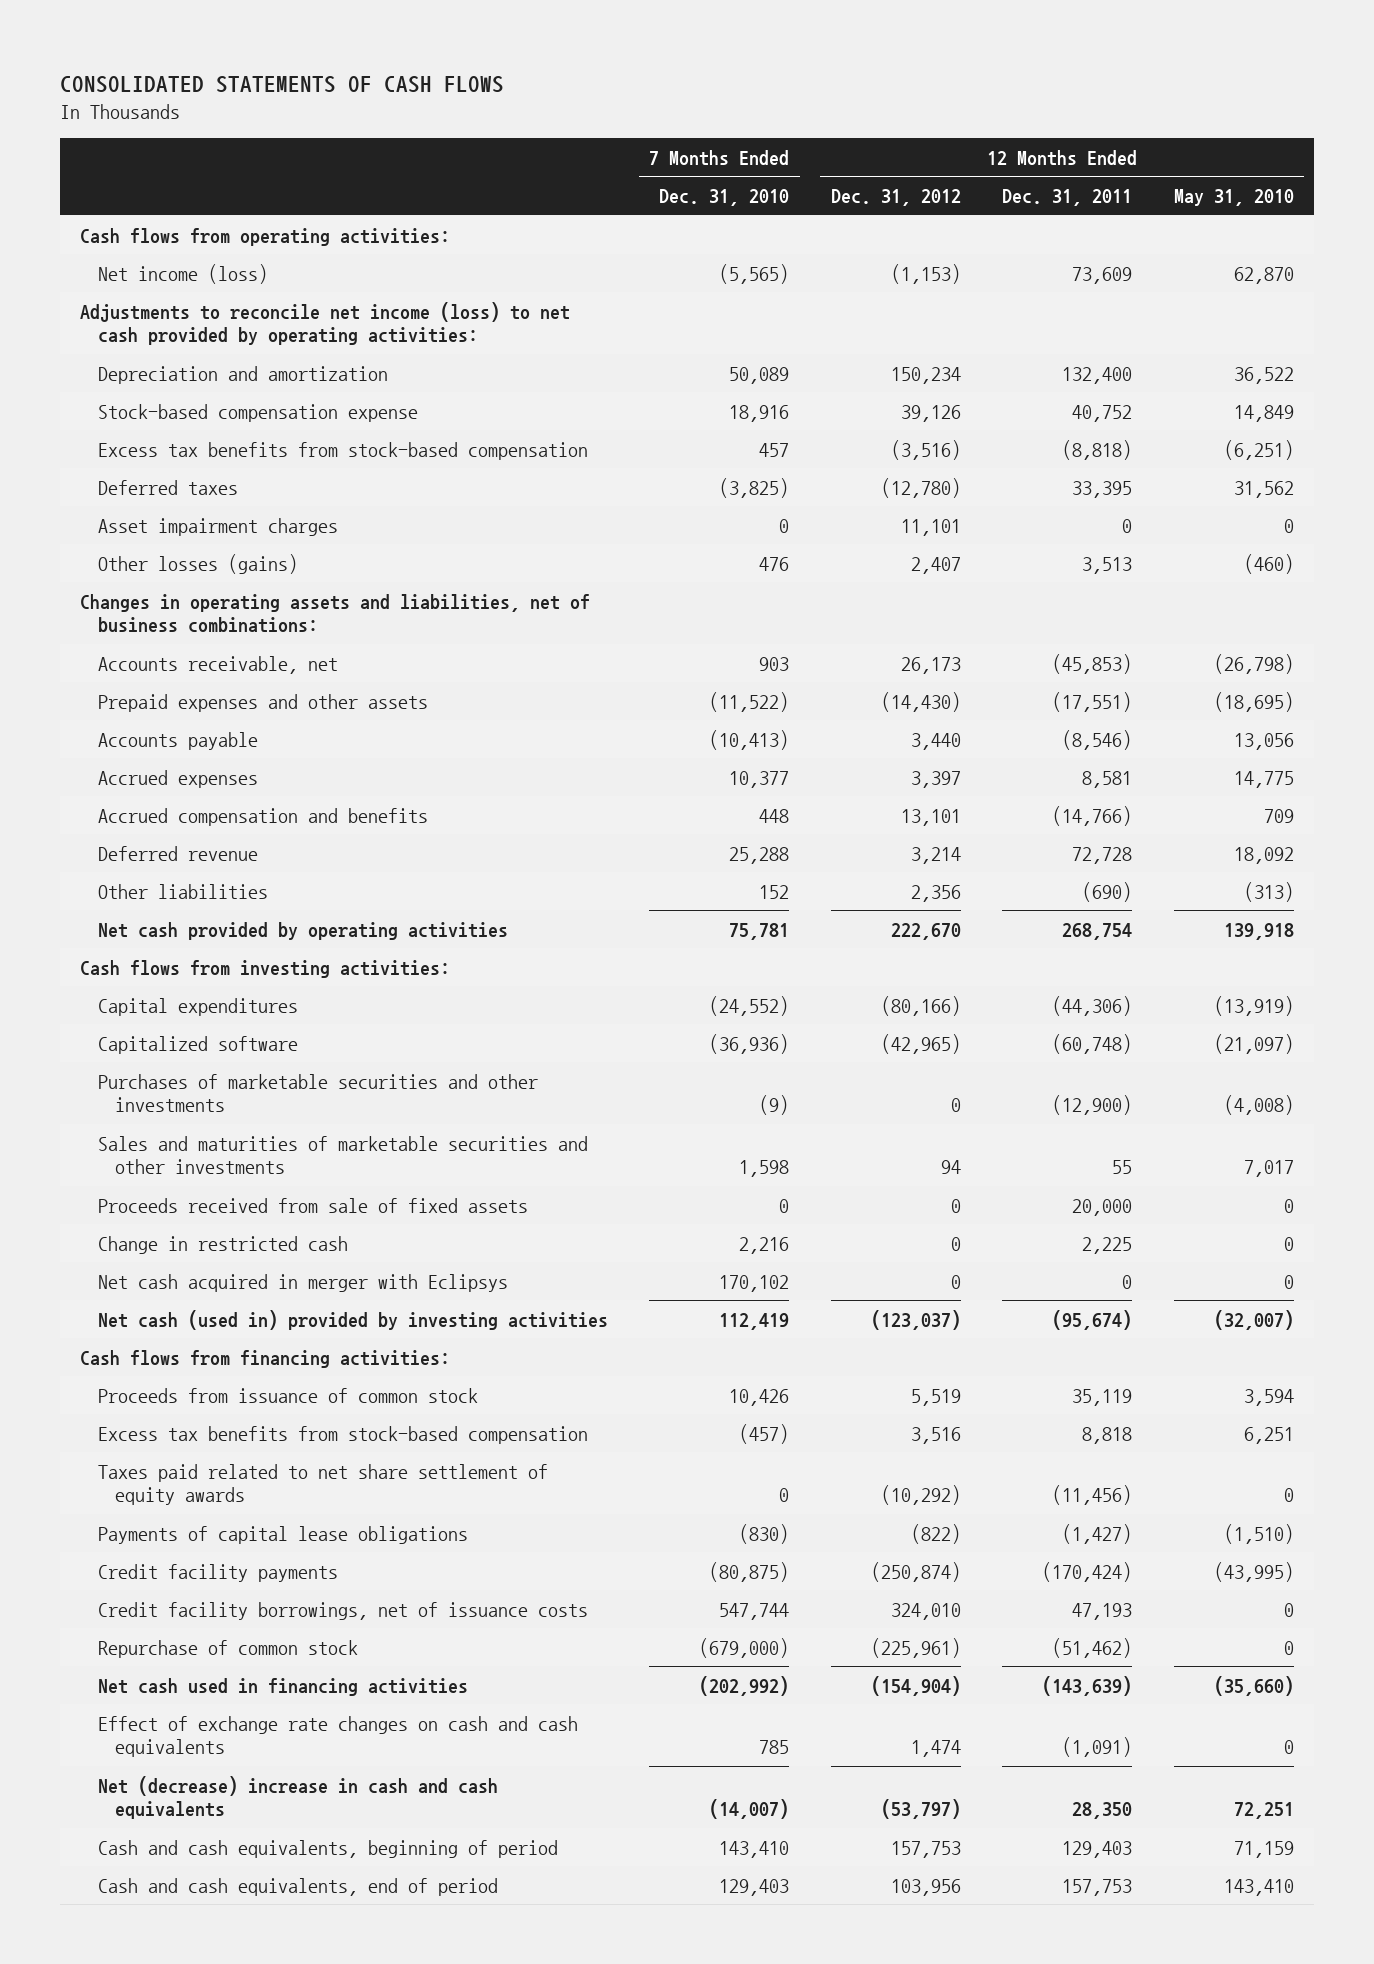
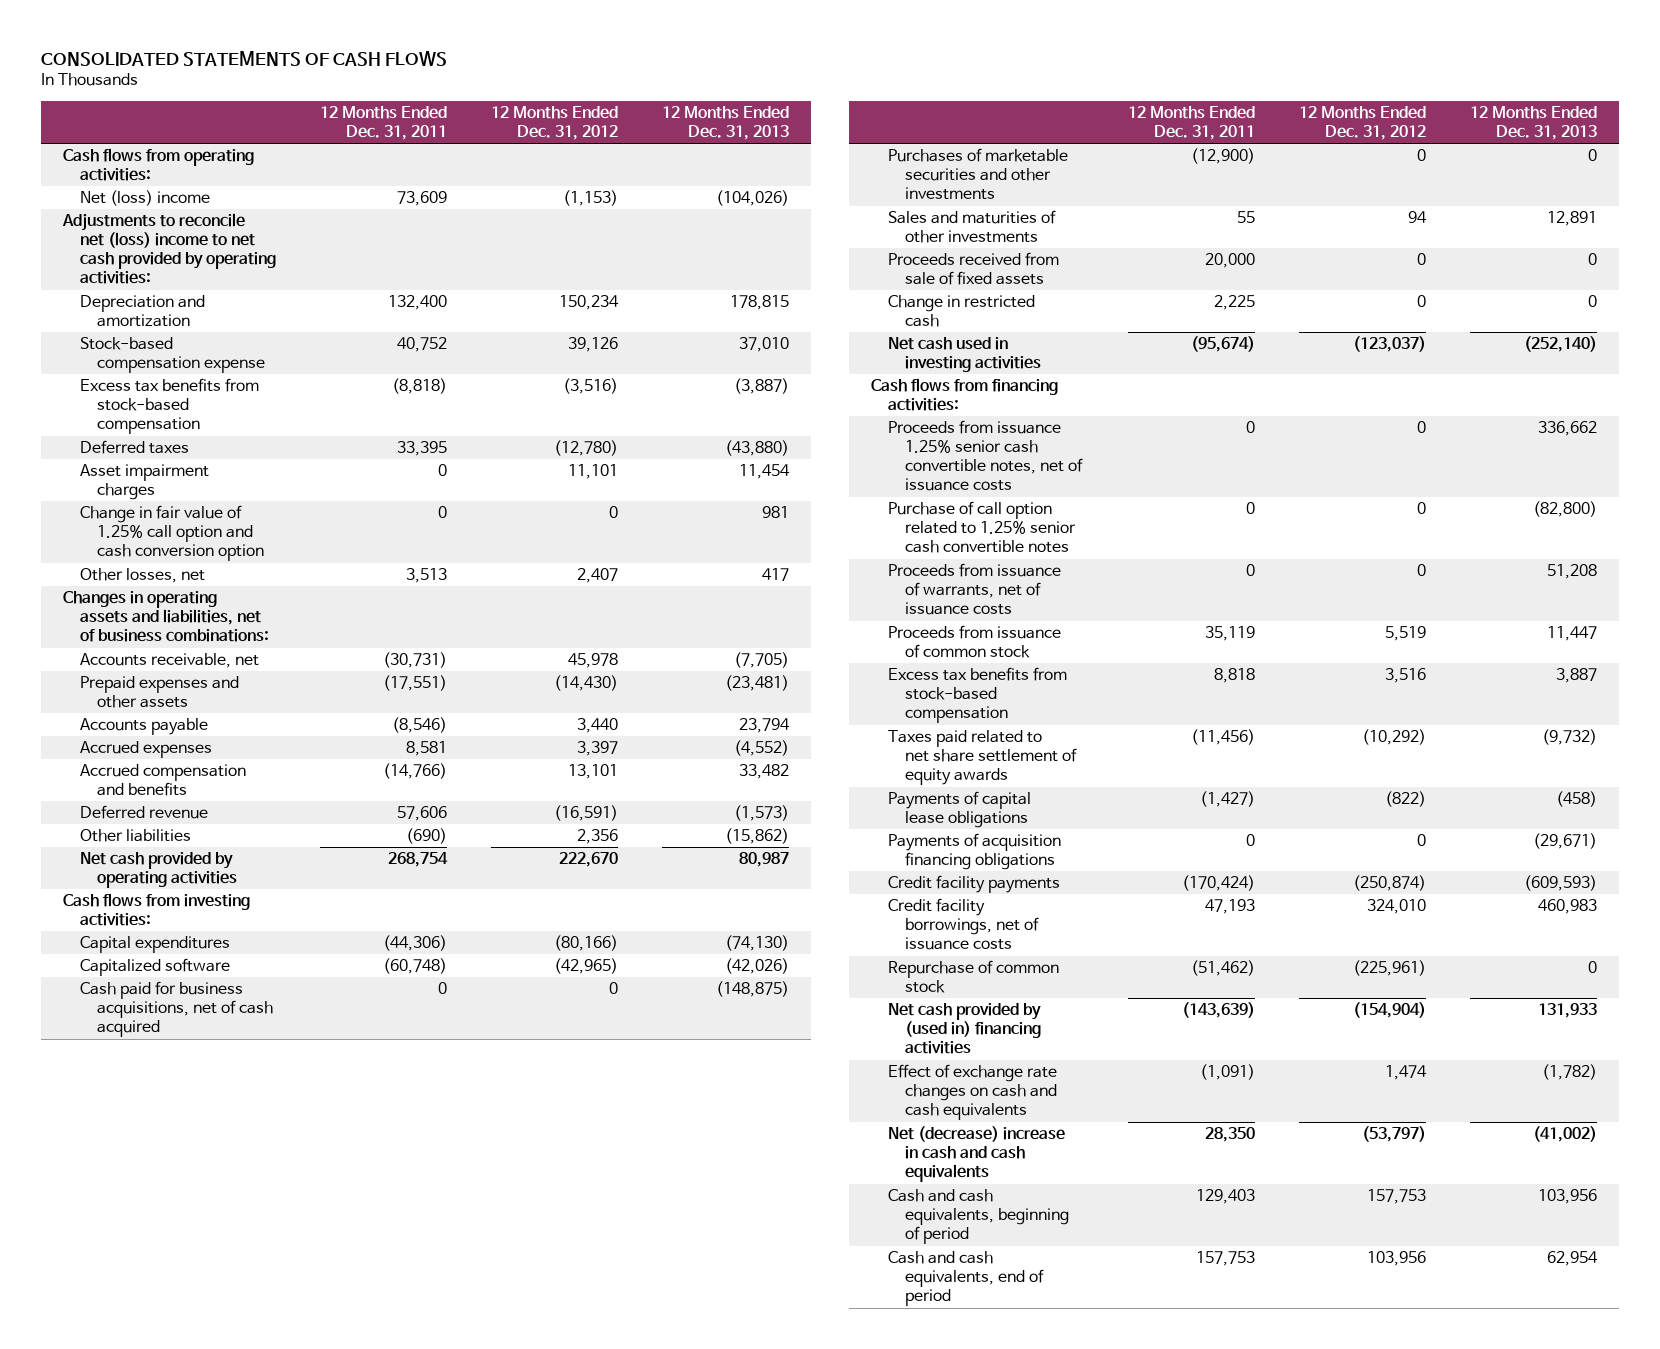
- | 7 Months Ended Dec. 31, 2010 | 12 Months Ended Dec. 31, 2012 | 12 Months Ended Dec. 31, 2011 | 12 Months Ended May 31, 2010
+ | 12 Months Ended Dec. 31, 2011 | 12 Months Ended Dec. 31, 2012 | 12 Months Ended Dec. 31, 2013
- Net income (loss) | (5,565) | (1,153) | 73,609 | 62,870
- Adjustments to reconcile net income (loss) to net cash provided by operating activities:
+ Net (loss) income | 73,609 | (1,153) | (104,026)
+ Adjustments to reconcile net (loss) income to net cash provided by operating activities:
- Other losses (gains) | 476 | 2,407 | 3,513 | (460)
+ Change in fair value of 1.25% call option and cash conversion option | 0 | 0 | 981
+ Other losses, net | 3,513 | 2,407 | 417
- Accounts receivable, net | 903 | 26,173 | (45,853) | (26,798)
+ Accounts receivable, net | (30,731) | 45,978 | (7,705)
- Deferred revenue | 25,288 | 3,214 | 72,728 | 18,092
+ Deferred revenue | 57,606 | (16,591) | (1,573)
+ Cash paid for business acquisitions, net of cash acquired | 0 | 0 | (148,875)
- Sales and maturities of marketable securities and other investments | 1,598 | 94 | 55 | 7,017
+ Sales and maturities of other investments | 55 | 94 | 12,891
- Net cash acquired in merger with Eclipsys | 170,102 | 0 | 0 | 0
- Net cash (used in) provided by investing activities | 112,419 | (123,037) | (95,674) | (32,007)
+ Net cash used in investing activities | (95,674) | (123,037) | (252,140)
+ Proceeds from issuance 1.25% senior cash convertible notes, net of issuance costs | 0 | 0 | 336,662
+ Purchase of call option related to 1.25% senior cash convertible notes | 0 | 0 | (82,800)
+ Proceeds from issuance of warrants, net of issuance costs | 0 | 0 | 51,208
+ Payments of acquisition financing obligations | 0 | 0 | (29,671)
- Net cash used in financing activities | (202,992) | (154,904) | (143,639) | (35,660)
+ Net cash provided by (used in) financing activities | (143,639) | (154,904) | 131,933

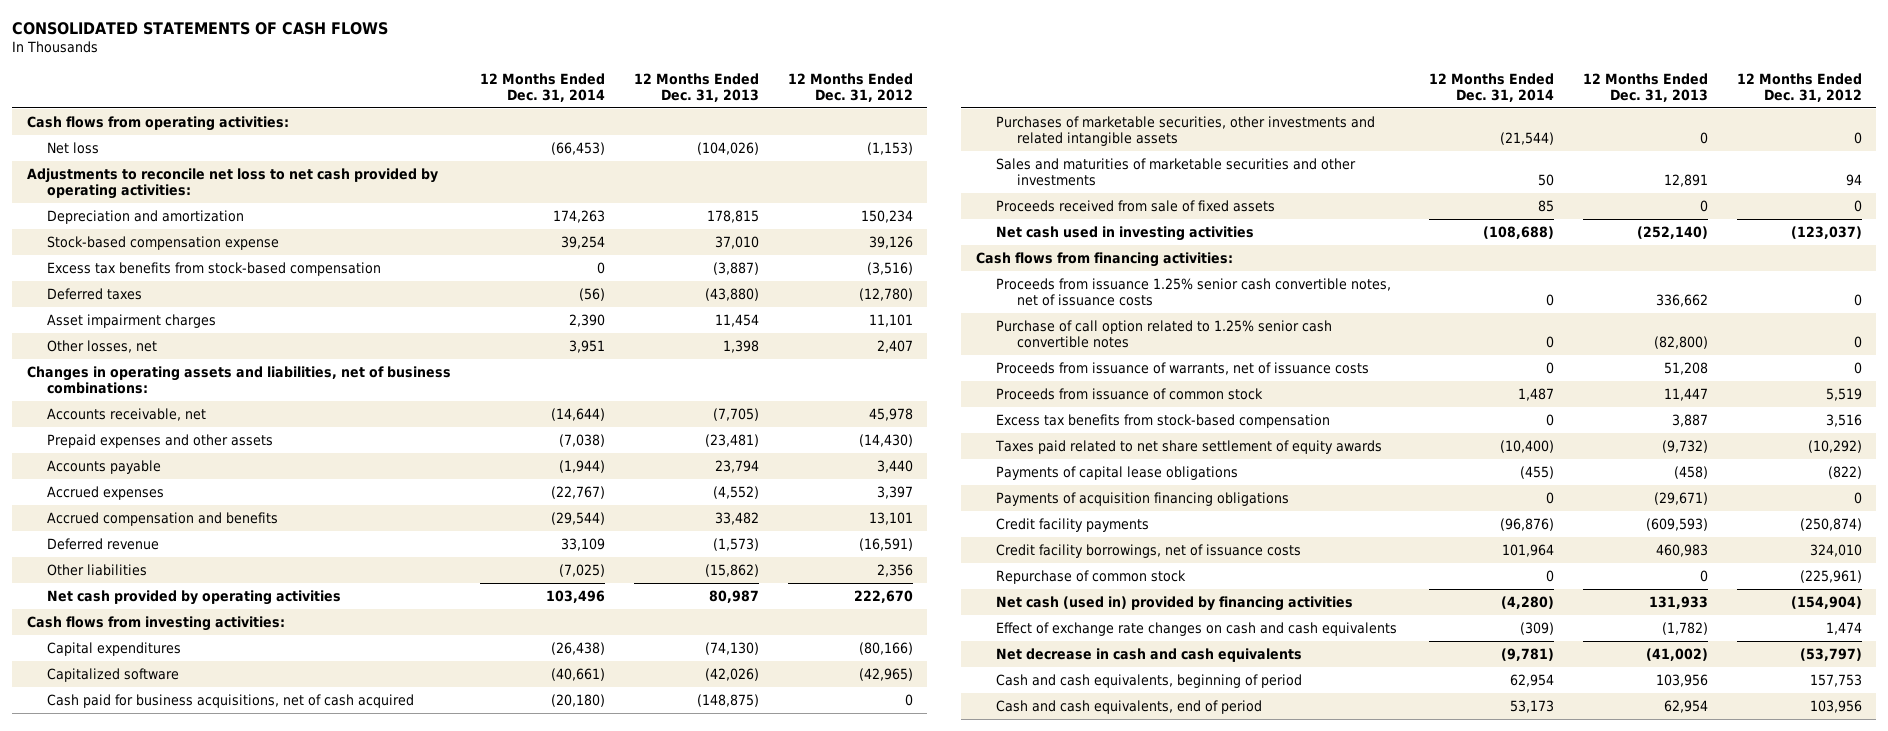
- | 12 Months Ended Dec. 31, 2011 | 12 Months Ended Dec. 31, 2012 | 12 Months Ended Dec. 31, 2013
+ | 12 Months Ended Dec. 31, 2014 | 12 Months Ended Dec. 31, 2013 | 12 Months Ended Dec. 31, 2012
- Net (loss) income | 73,609 | (1,153) | (104,026)
- Adjustments to reconcile net (loss) income to net cash provided by operating activities:
+ Net loss | (66,453) | (104,026) | (1,153)
+ Adjustments to reconcile net loss to net cash provided by operating activities:
- Change in fair value of 1.25% call option and cash conversion option | 0 | 0 | 981
- Other losses, net | 3,513 | 2,407 | 417
+ Other losses, net | 3,951 | 1,398 | 2,407
- Purchases of marketable securities and other investments | (12,900) | 0 | 0
- Sales and maturities of other investments | 55 | 94 | 12,891
+ Purchases of marketable securities, other investments and related intangible assets | (21,544) | 0 | 0
+ Sales and maturities of marketable securities and other investments | 50 | 12,891 | 94
- Change in restricted cash | 2,225 | 0 | 0
- Net cash provided by (used in) financing activities | (143,639) | (154,904) | 131,933
+ Net cash (used in) provided by financing activities | (4,280) | 131,933 | (154,904)
- Net (decrease) increase in cash and cash equivalents | 28,350 | (53,797) | (41,002)
+ Net decrease in cash and cash equivalents | (9,781) | (41,002) | (53,797)

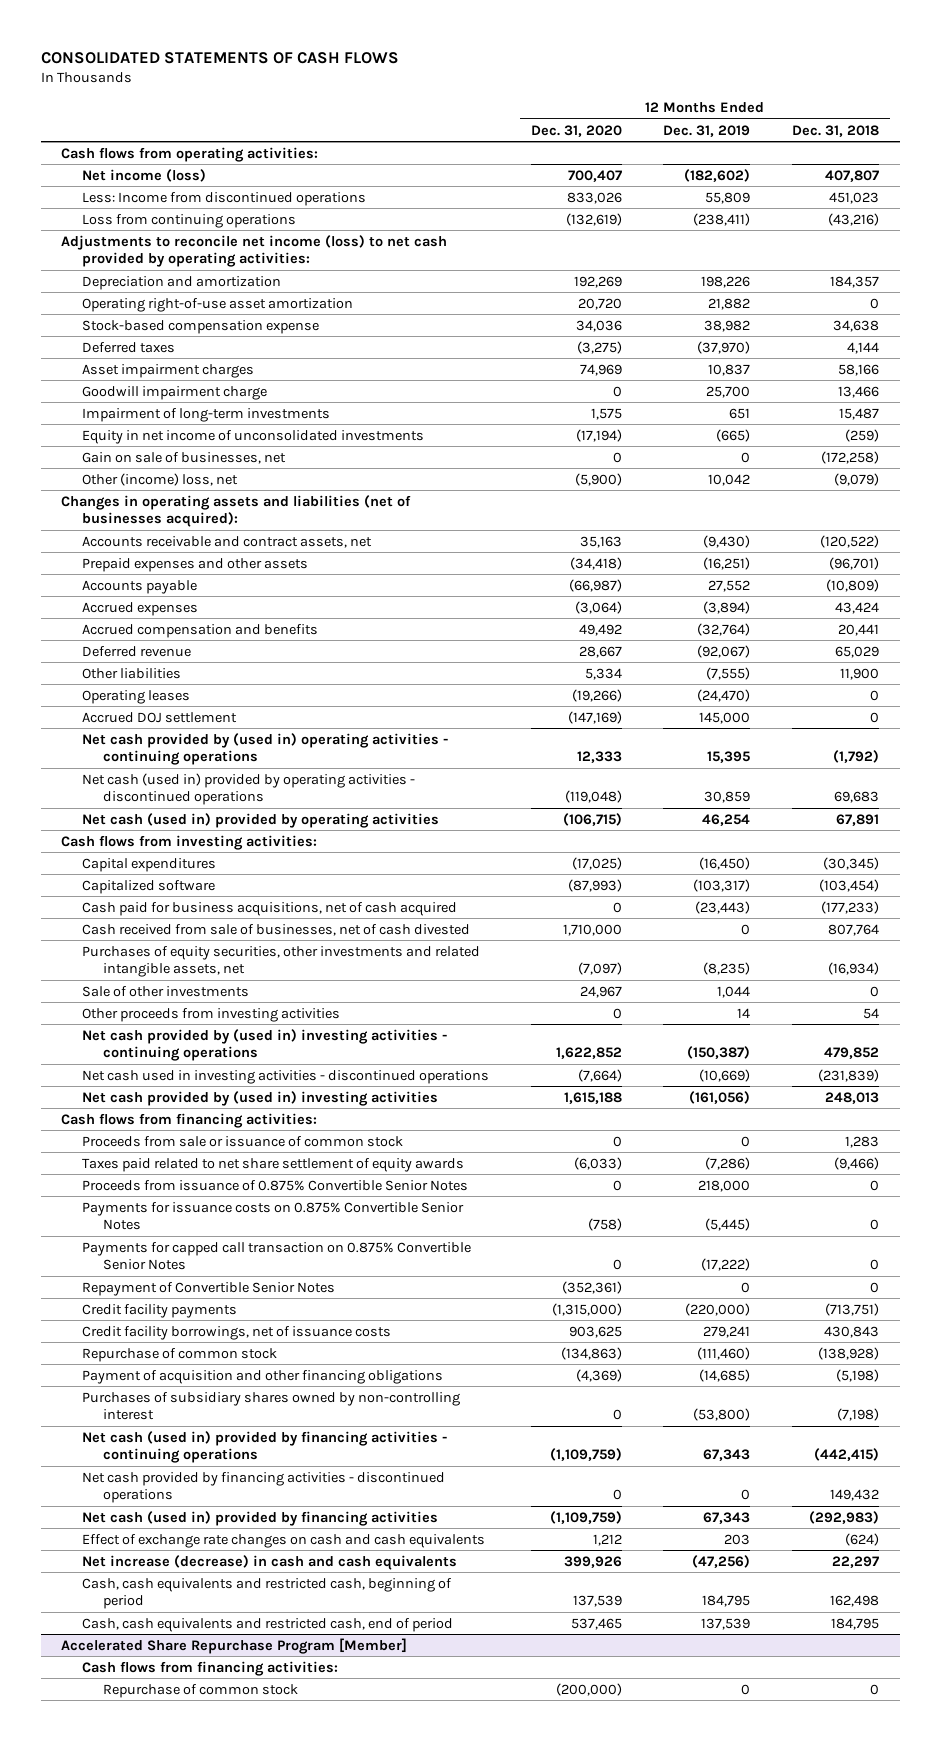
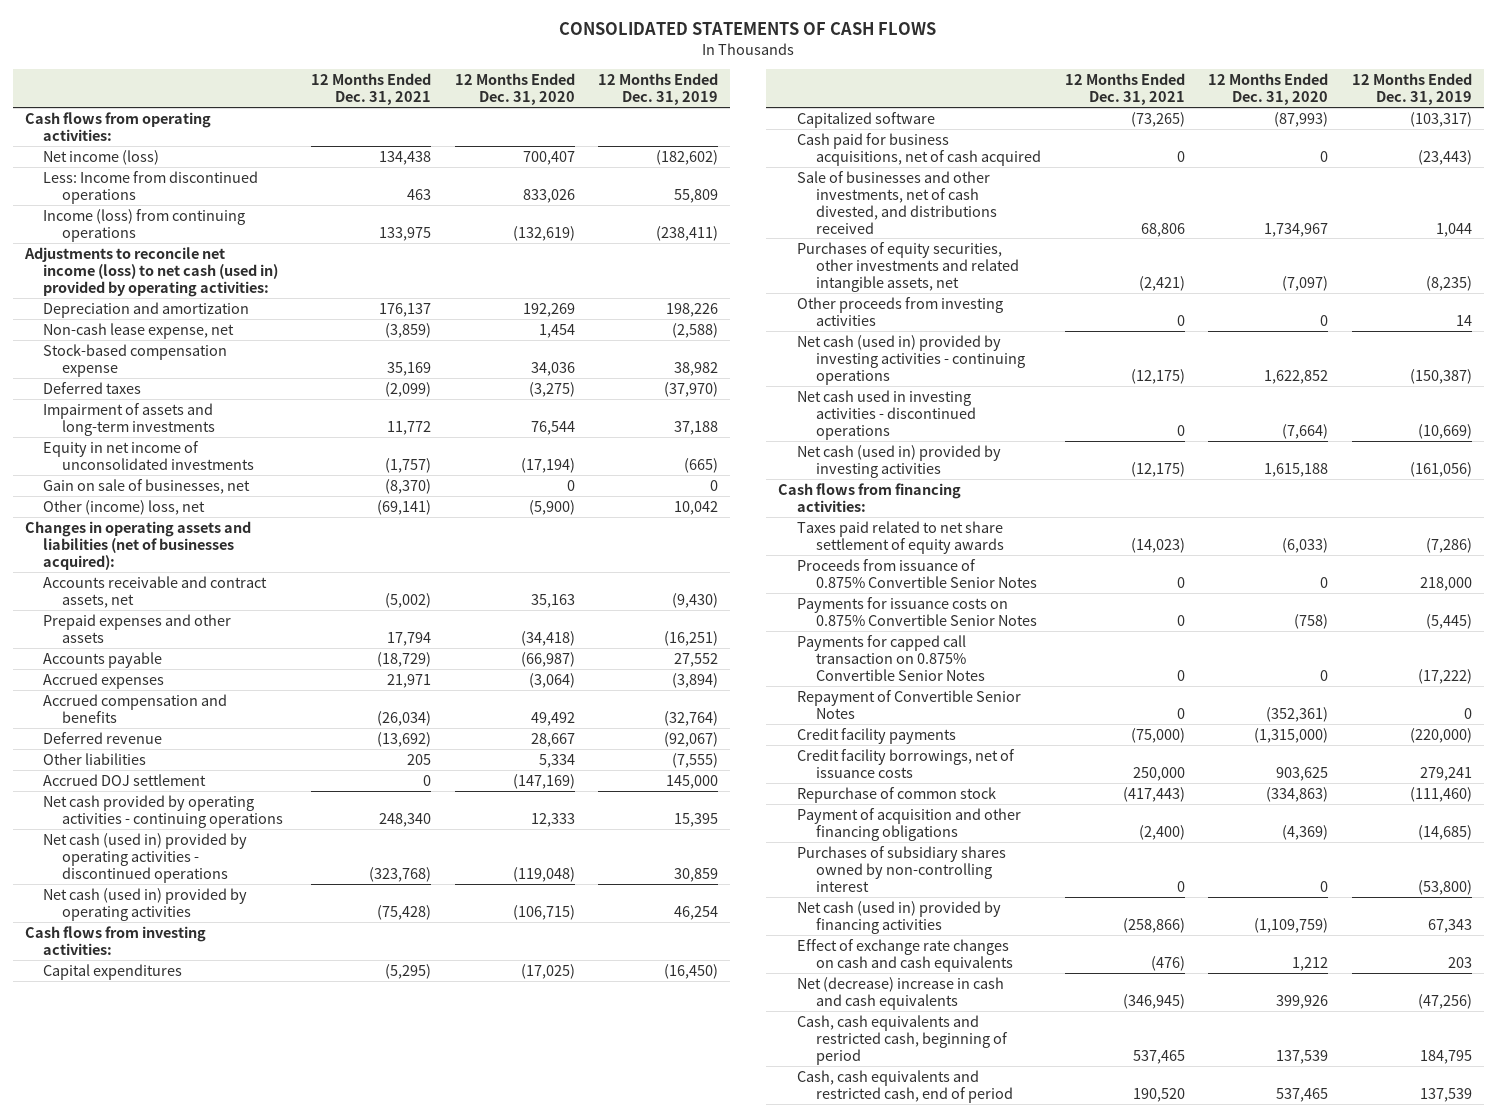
- | 12 Months Ended Dec. 31, 2020 | 12 Months Ended Dec. 31, 2019 | 12 Months Ended Dec. 31, 2018
+ | 12 Months Ended Dec. 31, 2021 | 12 Months Ended Dec. 31, 2020 | 12 Months Ended Dec. 31, 2019
- Loss from continuing operations | (132,619) | (238,411) | (43,216)
- Adjustments to reconcile net income (loss) to net cash provided by operating activities:
+ Income (loss) from continuing operations | 133,975 | (132,619) | (238,411)
+ Adjustments to reconcile net income (loss) to net cash (used in) provided by operating activities:
- Operating right-of-use asset amortization | 20,720 | 21,882 | 0
+ Non-cash lease expense, net | (3,859) | 1,454 | (2,588)
- Asset impairment charges | 74,969 | 10,837 | 58,166
- Goodwill impairment charge | 0 | 25,700 | 13,466
- Impairment of long-term investments | 1,575 | 651 | 15,487
+ Impairment of assets and long-term investments | 11,772 | 76,544 | 37,188
- Operating leases | (19,266) | (24,470) | 0
- Net cash provided by (used in) operating activities - continuing operations | 12,333 | 15,395 | (1,792)
+ Net cash provided by operating activities - continuing operations | 248,340 | 12,333 | 15,395
- Cash received from sale of businesses, net of cash divested | 1,710,000 | 0 | 807,764
+ Sale of businesses and other investments, net of cash divested, and distributions received | 68,806 | 1,734,967 | 1,044
- Sale of other investments | 24,967 | 1,044 | 0
- Net cash provided by (used in) investing activities - continuing operations | 1,622,852 | (150,387) | 479,852
+ Net cash (used in) provided by investing activities - continuing operations | (12,175) | 1,622,852 | (150,387)
- Net cash provided by (used in) investing activities | 1,615,188 | (161,056) | 248,013
+ Net cash (used in) provided by investing activities | (12,175) | 1,615,188 | (161,056)
- Proceeds from sale or issuance of common stock | 0 | 0 | 1,283
- Repurchase of common stock | (134,863) | (111,460) | (138,928)
+ Repurchase of common stock | (417,443) | (334,863) | (111,460)
- Net cash (used in) provided by financing activities - continuing operations | (1,109,759) | 67,343 | (442,415)
- Net cash provided by financing activities - discontinued operations | 0 | 0 | 149,432
- Net increase (decrease) in cash and cash equivalents | 399,926 | (47,256) | 22,297
+ Net (decrease) increase in cash and cash equivalents | (346,945) | 399,926 | (47,256)
- Accelerated Share Repurchase Program [Member]
- Cash flows from financing activities:
- Repurchase of common stock | (200,000) | 0 | 0

